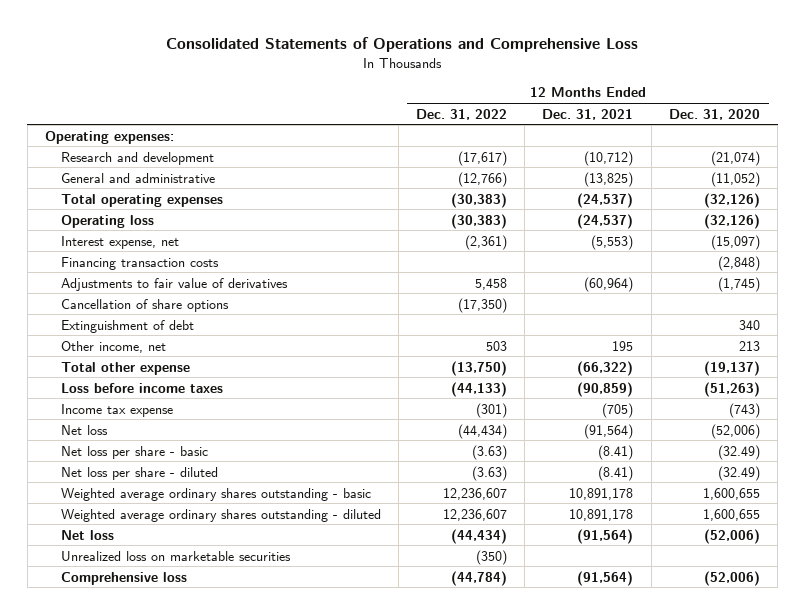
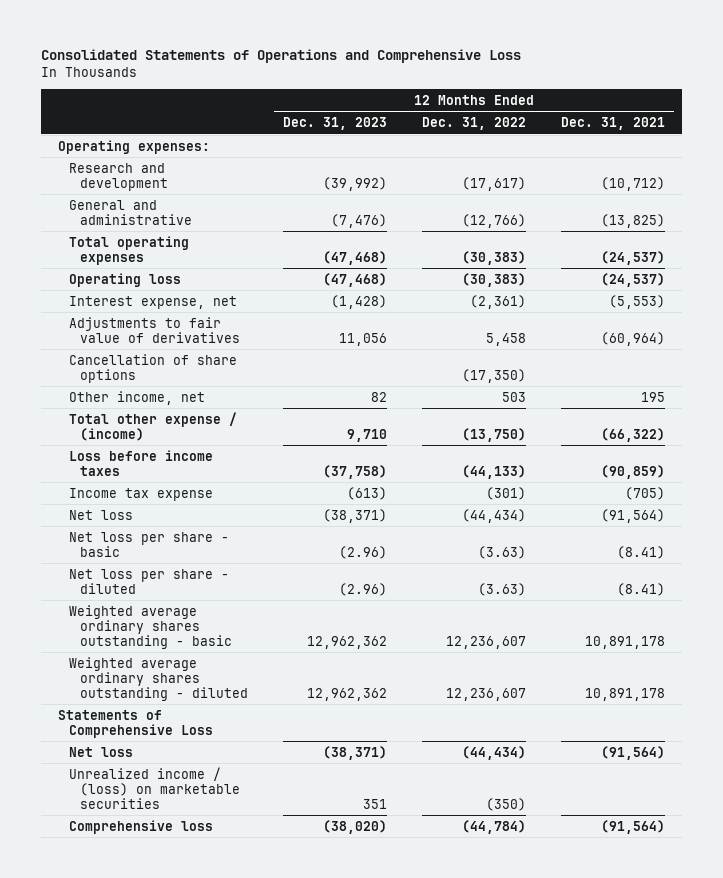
- | 12 Months Ended Dec. 31, 2022 | 12 Months Ended Dec. 31, 2021 | 12 Months Ended Dec. 31, 2020
+ | 12 Months Ended Dec. 31, 2023 | 12 Months Ended Dec. 31, 2022 | 12 Months Ended Dec. 31, 2021
- Financing transaction costs | | | (2,848)
- Extinguishment of debt | | | 340
- Total other expense | (13,750) | (66,322) | (19,137)
+ Total other expense / (income) | 9,710 | (13,750) | (66,322)
+ Statements of Comprehensive Loss
- Unrealized loss on marketable securities | (350) | |
+ Unrealized income / (loss) on marketable securities | 351 | (350) |

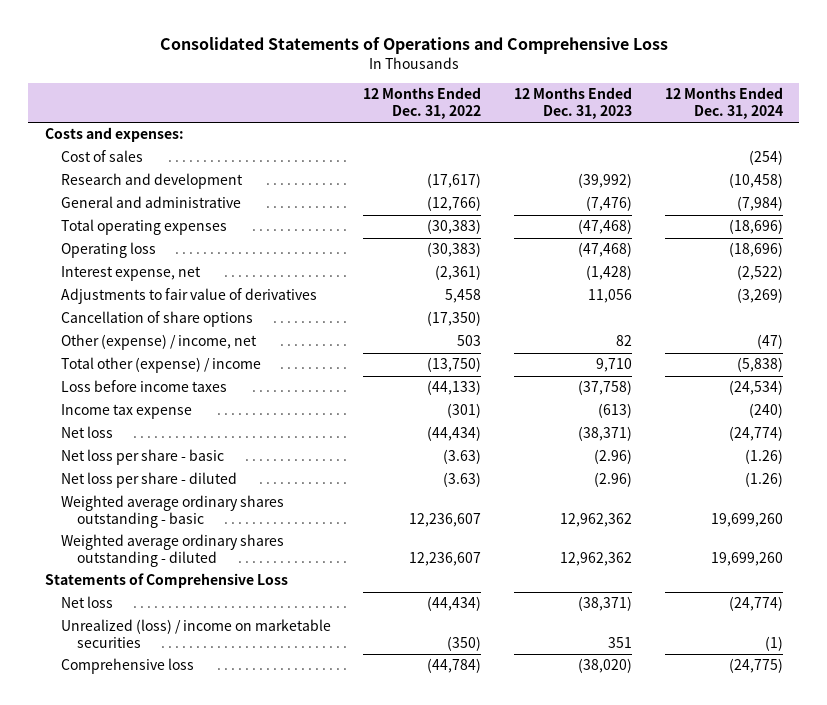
- | 12 Months Ended Dec. 31, 2023 | 12 Months Ended Dec. 31, 2022 | 12 Months Ended Dec. 31, 2021
+ | 12 Months Ended Dec. 31, 2022 | 12 Months Ended Dec. 31, 2023 | 12 Months Ended Dec. 31, 2024
- Operating expenses:
+ Costs and expenses:
+ Cost of sales | | | (254)
- Other income, net | 82 | 503 | 195
- Total other expense / (income) | 9,710 | (13,750) | (66,322)
+ Other (expense) / income, net | 503 | 82 | (47)
+ Total other (expense) / income | (13,750) | 9,710 | (5,838)
- Unrealized income / (loss) on marketable securities | 351 | (350) |
+ Unrealized (loss) / income on marketable securities | (350) | 351 | (1)

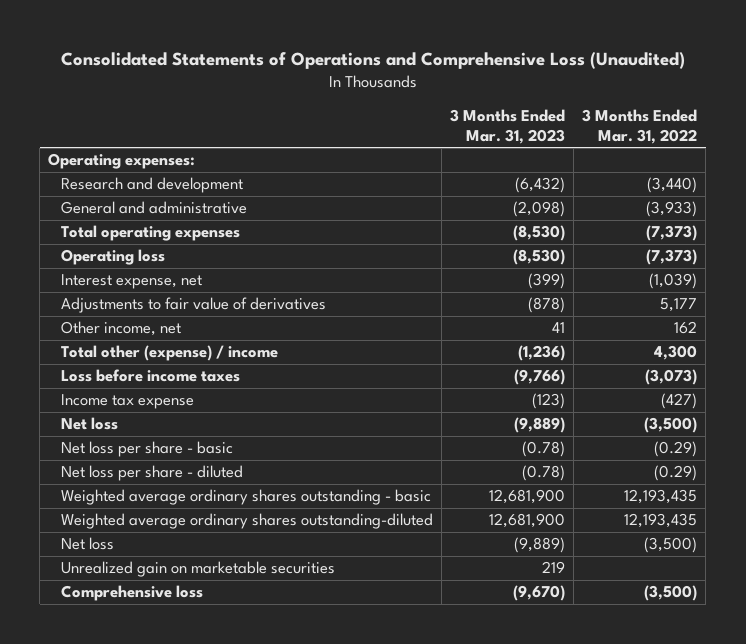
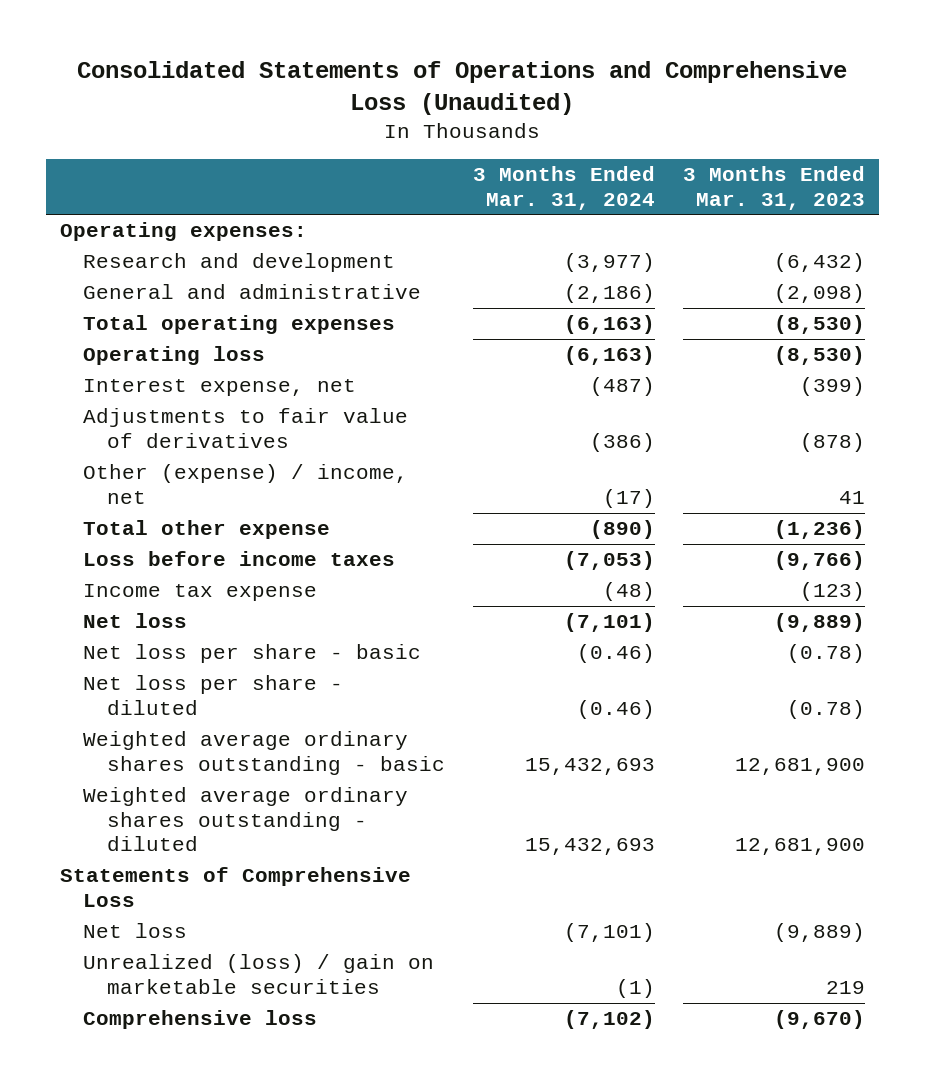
- | 3 Months Ended Mar. 31, 2023 | 3 Months Ended Mar. 31, 2022
+ | 3 Months Ended Mar. 31, 2024 | 3 Months Ended Mar. 31, 2023
- Other income, net | 41 | 162
- Total other (expense) / income | (1,236) | 4,300
+ Other (expense) / income, net | (17) | 41
+ Total other expense | (890) | (1,236)
- Weighted average ordinary shares outstanding-diluted | 12,681,900 | 12,193,435
+ Weighted average ordinary shares outstanding - diluted | 15,432,693 | 12,681,900
+ Statements of Comprehensive Loss
- Unrealized gain on marketable securities | 219 |
+ Unrealized (loss) / gain on marketable securities | (1) | 219

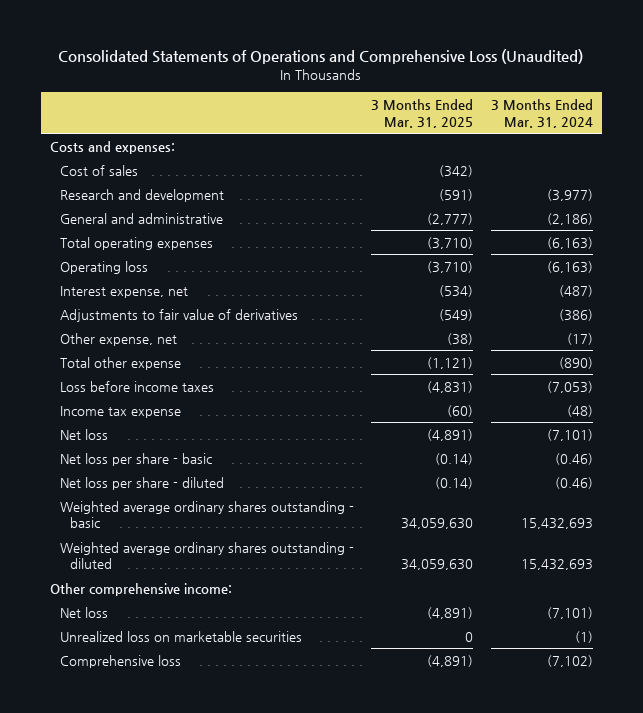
- | 3 Months Ended Mar. 31, 2024 | 3 Months Ended Mar. 31, 2023
+ | 3 Months Ended Mar. 31, 2025 | 3 Months Ended Mar. 31, 2024
- Operating expenses:
+ Costs and expenses:
+ Cost of sales | (342) |
- Other (expense) / income, net | (17) | 41
+ Other expense, net | (38) | (17)
- Statements of Comprehensive Loss
+ Other comprehensive income:
- Unrealized (loss) / gain on marketable securities | (1) | 219
+ Unrealized loss on marketable securities | 0 | (1)

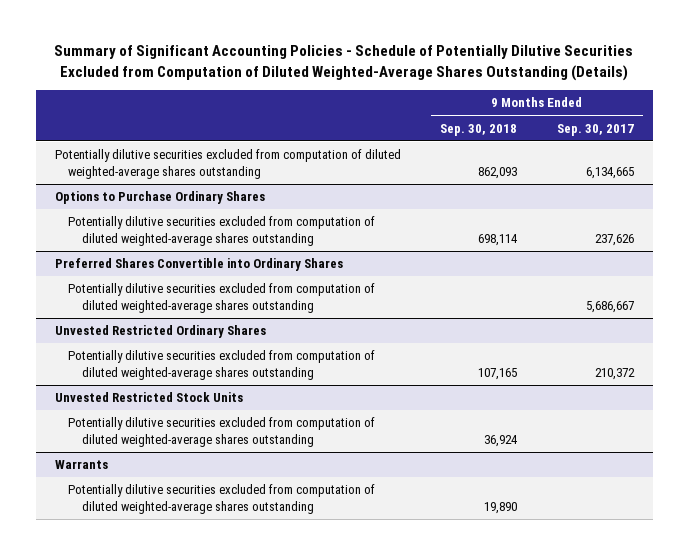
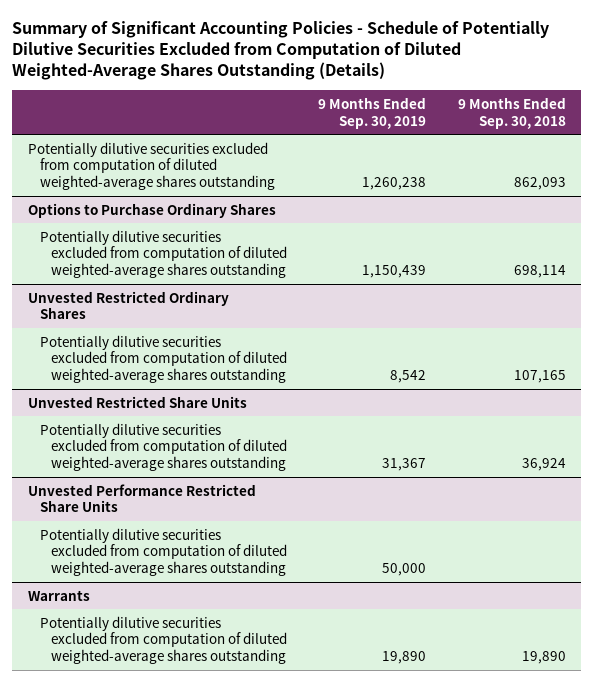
- | 9 Months Ended Sep. 30, 2018 | 9 Months Ended Sep. 30, 2017
+ | 9 Months Ended Sep. 30, 2019 | 9 Months Ended Sep. 30, 2018
- Preferred Shares Convertible into Ordinary Shares
- Potentially dilutive securities excluded from computation of diluted weighted-average shares outstanding | | 5,686,667
- Unvested Restricted Stock Units
+ Unvested Restricted Share Units
+ Unvested Performance Restricted Share Units
+ Potentially dilutive securities excluded from computation of diluted weighted-average shares outstanding | 50,000 |

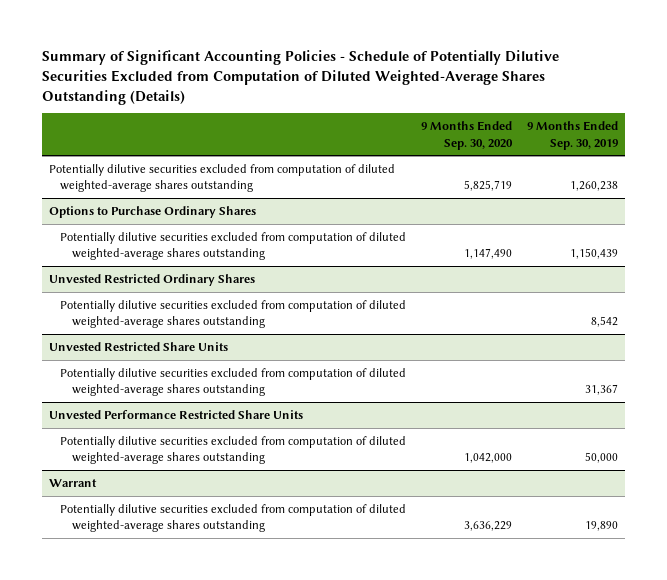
- | 9 Months Ended Sep. 30, 2019 | 9 Months Ended Sep. 30, 2018
+ | 9 Months Ended Sep. 30, 2020 | 9 Months Ended Sep. 30, 2019
- Warrants
+ Warrant

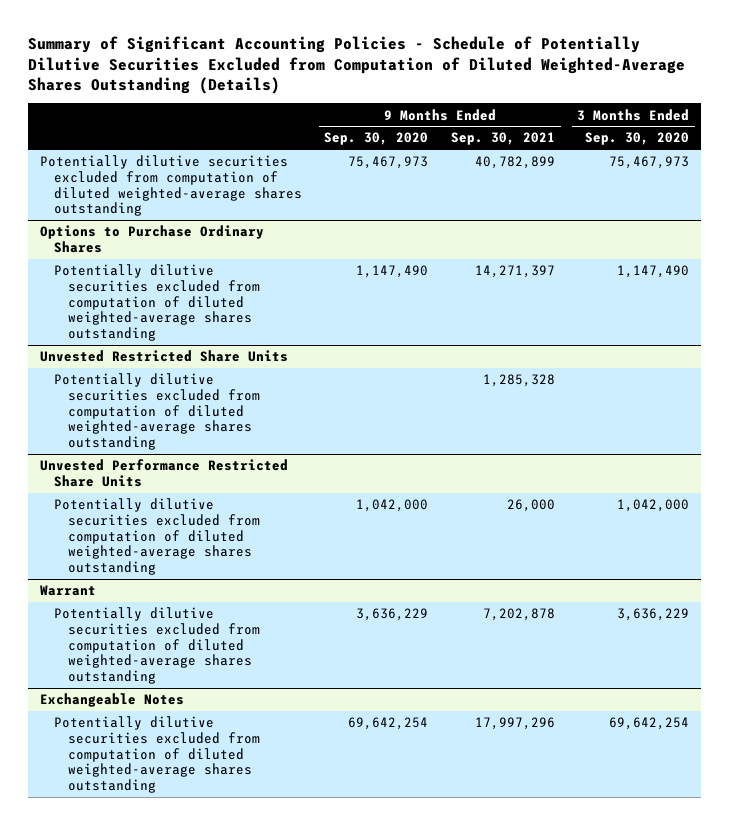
- | 9 Months Ended Sep. 30, 2020 | 9 Months Ended Sep. 30, 2019
+ | 9 Months Ended Sep. 30, 2020 | 9 Months Ended Sep. 30, 2021 | 3 Months Ended Sep. 30, 2020
- Potentially dilutive securities excluded from computation of diluted weighted-average shares outstanding | 5,825,719 | 1,260,238
+ Potentially dilutive securities excluded from computation of diluted weighted-average shares outstanding | 75,467,973 | 40,782,899 | 75,467,973
- Unvested Restricted Ordinary Shares
- Potentially dilutive securities excluded from computation of diluted weighted-average shares outstanding | | 8,542
+ Exchangeable Notes
+ Potentially dilutive securities excluded from computation of diluted weighted-average shares outstanding | 69,642,254 | 17,997,296 | 69,642,254

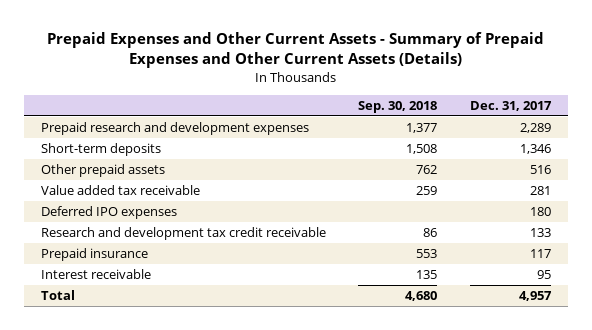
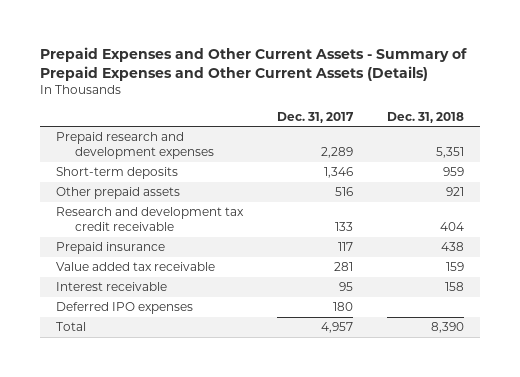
- | Sep. 30, 2018 | Dec. 31, 2017
+ | Dec. 31, 2017 | Dec. 31, 2018
moved down: Value added tax receivable | 281 | 159
moved down: Deferred IPO expenses | 180 |

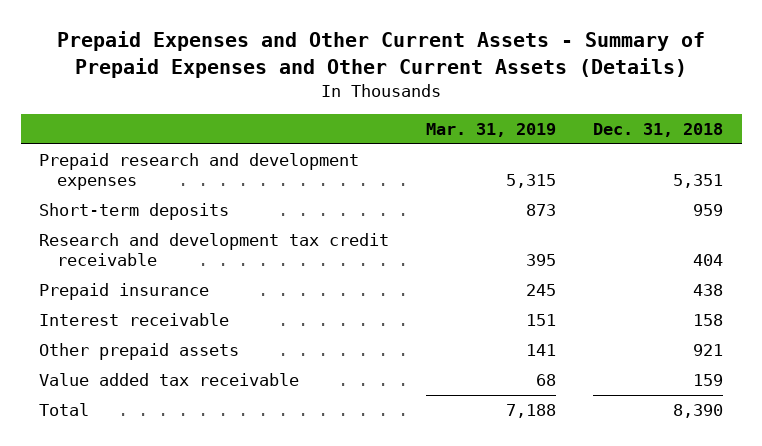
- | Dec. 31, 2017 | Dec. 31, 2018
+ | Mar. 31, 2019 | Dec. 31, 2018
- Deferred IPO expenses | 180 |
moved down: Other prepaid assets | 141 | 921
moved down: Value added tax receivable | 68 | 159

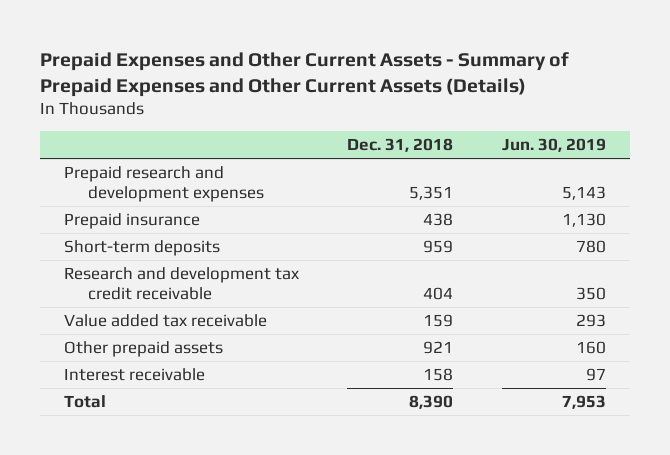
- | Mar. 31, 2019 | Dec. 31, 2018
+ | Dec. 31, 2018 | Jun. 30, 2019
moved up: Prepaid insurance | 438 | 1,130
moved down: Other prepaid assets | 921 | 160
moved down: Interest receivable | 158 | 97

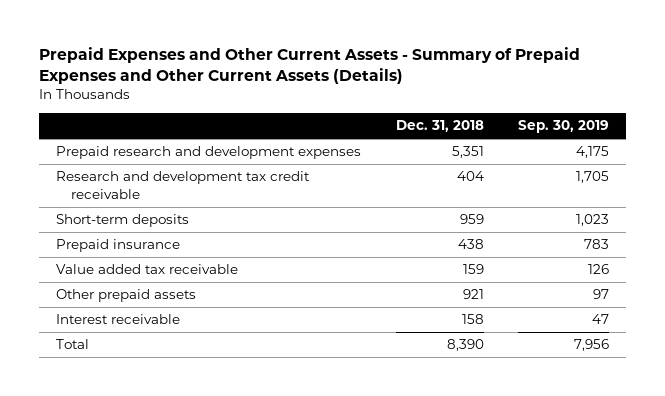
- | Dec. 31, 2018 | Jun. 30, 2019
+ | Dec. 31, 2018 | Sep. 30, 2019
moved down: Short-term deposits | 959 | 1,023
moved down: Prepaid insurance | 438 | 783

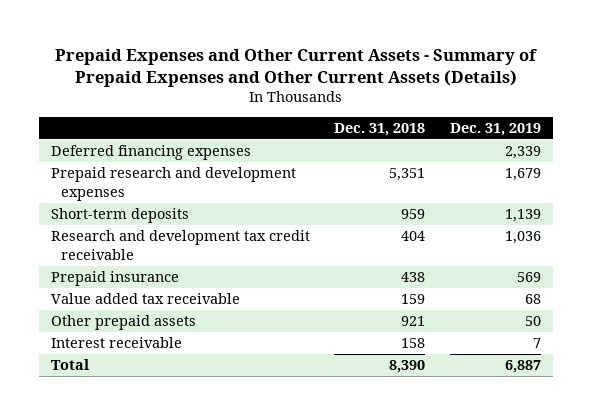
- | Dec. 31, 2018 | Sep. 30, 2019
+ | Dec. 31, 2018 | Dec. 31, 2019
+ Deferred financing expenses | | 2,339
moved down: Research and development tax credit receivable | 404 | 1,036

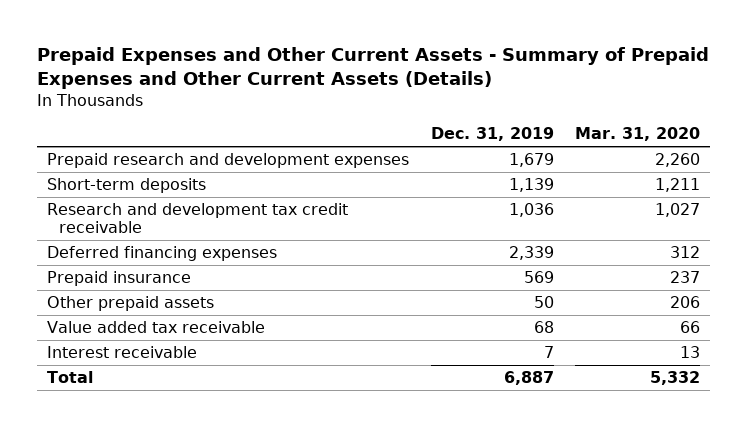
- | Dec. 31, 2018 | Dec. 31, 2019
+ | Dec. 31, 2019 | Mar. 31, 2020
moved down: Deferred financing expenses | 2,339 | 312
moved down: Value added tax receivable | 68 | 66

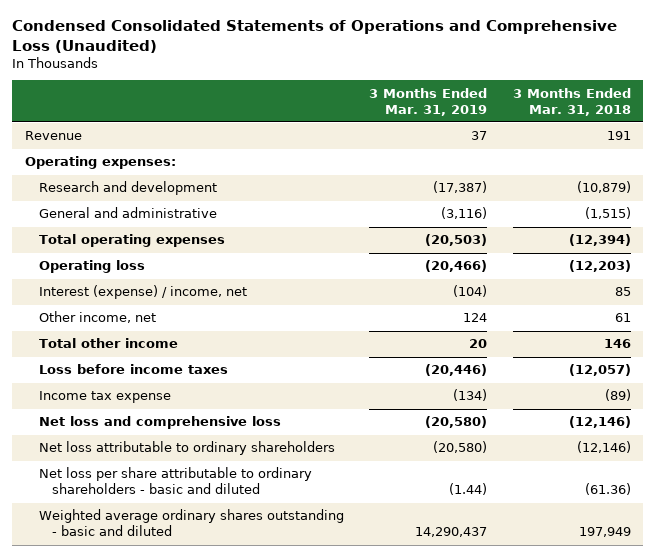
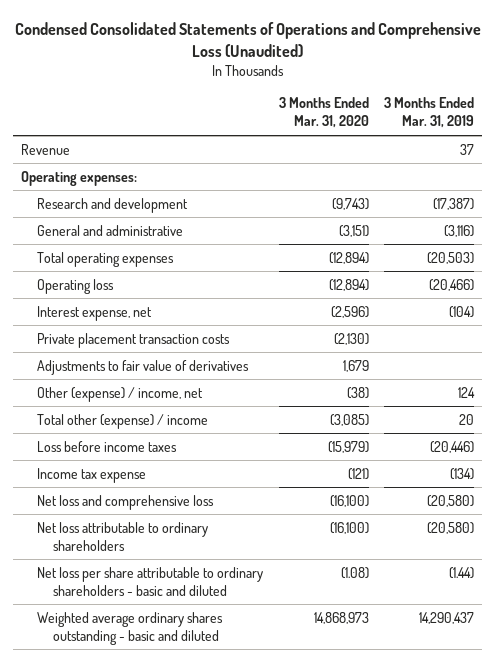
- | 3 Months Ended Mar. 31, 2019 | 3 Months Ended Mar. 31, 2018
+ | 3 Months Ended Mar. 31, 2020 | 3 Months Ended Mar. 31, 2019
- Interest (expense) / income, net | (104) | 85
- Other income, net | 124 | 61
- Total other income | 20 | 146
+ Interest expense, net | (2,596) | (104)
+ Private placement transaction costs | (2,130) |
+ Adjustments to fair value of derivatives | 1,679 |
+ Other (expense) / income, net | (38) | 124
+ Total other (expense) / income | (3,085) | 20

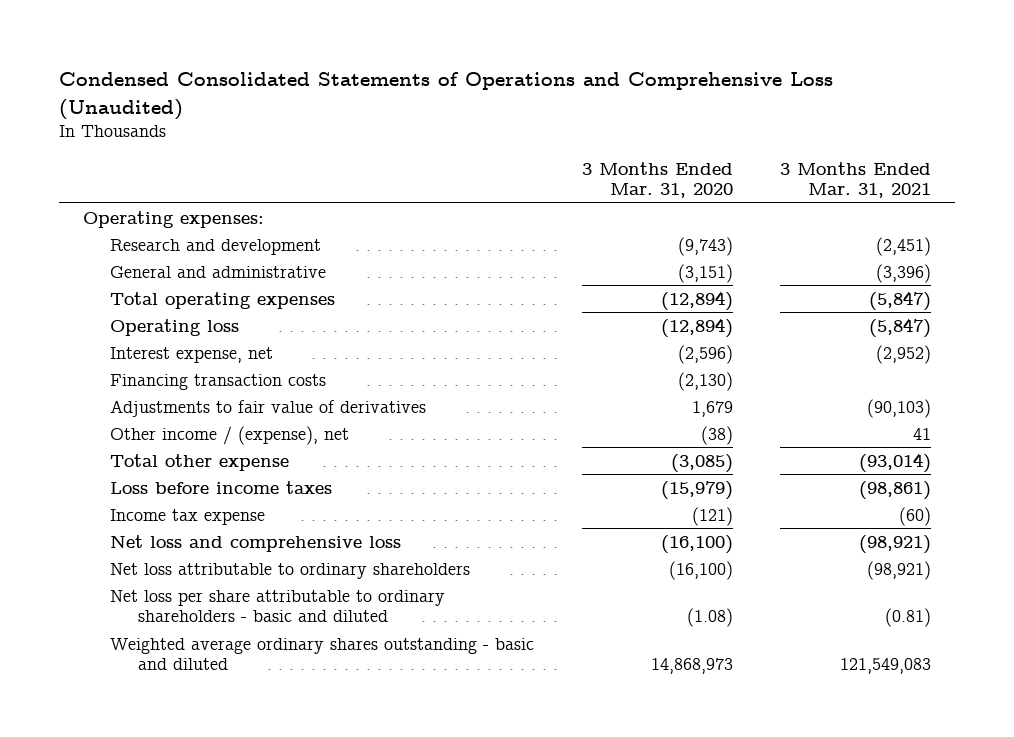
- | 3 Months Ended Mar. 31, 2020 | 3 Months Ended Mar. 31, 2019
+ | 3 Months Ended Mar. 31, 2020 | 3 Months Ended Mar. 31, 2021
- Revenue | | 37
- Private placement transaction costs | (2,130) |
+ Financing transaction costs | (2,130) |
- Other (expense) / income, net | (38) | 124
- Total other (expense) / income | (3,085) | 20
+ Other income / (expense), net | (38) | 41
+ Total other expense | (3,085) | (93,014)

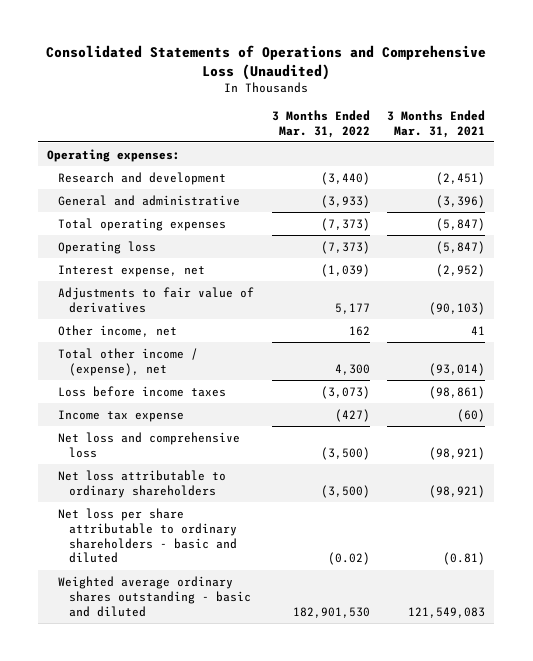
- Condensed Consolidated Statements of Operations and Comprehensive Loss (Unaudited)
+ Consolidated Statements of Operations and Comprehensive Loss (Unaudited)
- | 3 Months Ended Mar. 31, 2020 | 3 Months Ended Mar. 31, 2021
+ | 3 Months Ended Mar. 31, 2022 | 3 Months Ended Mar. 31, 2021
- Financing transaction costs | (2,130) |
- Other income / (expense), net | (38) | 41
- Total other expense | (3,085) | (93,014)
+ Other income, net | 162 | 41
+ Total other income / (expense), net | 4,300 | (93,014)

